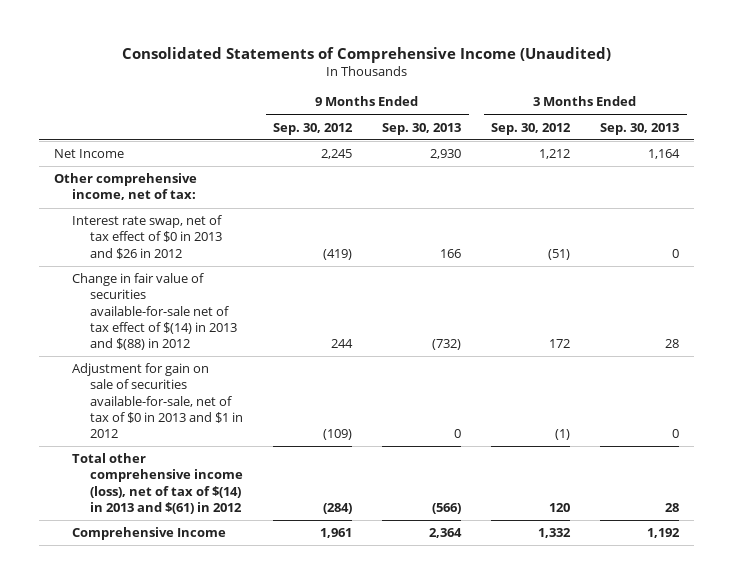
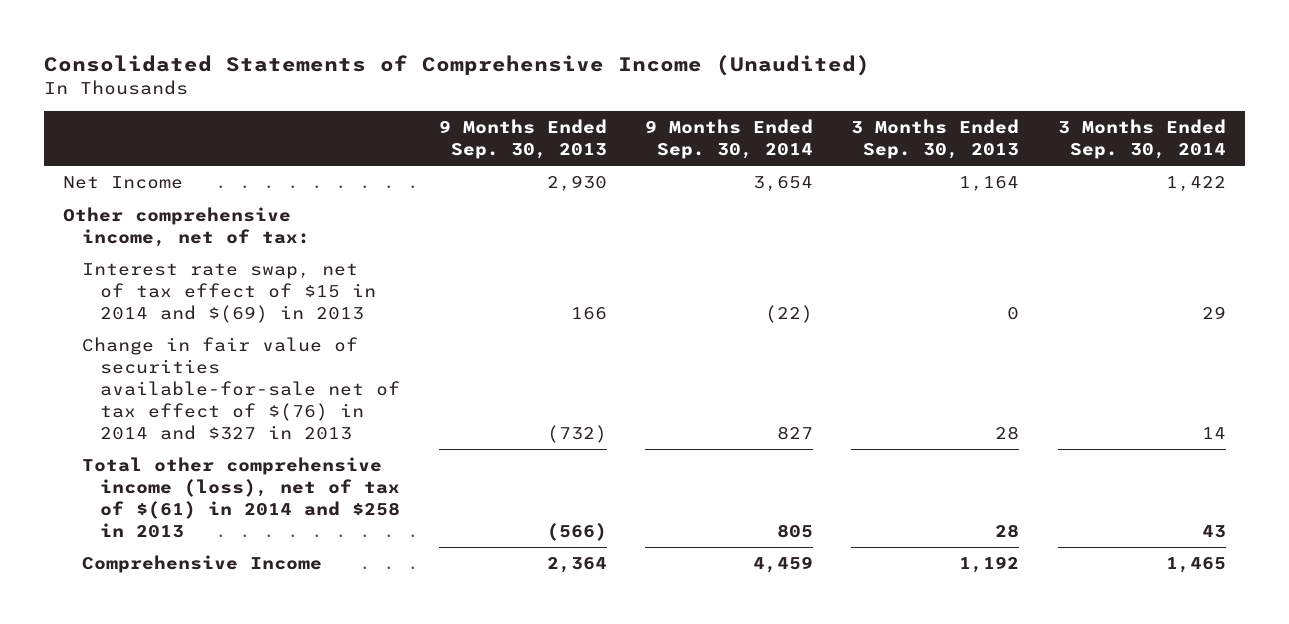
- | 9 Months Ended Sep. 30, 2012 | 9 Months Ended Sep. 30, 2013 | 3 Months Ended Sep. 30, 2012 | 3 Months Ended Sep. 30, 2013
+ | 9 Months Ended Sep. 30, 2013 | 9 Months Ended Sep. 30, 2014 | 3 Months Ended Sep. 30, 2013 | 3 Months Ended Sep. 30, 2014
- Interest rate swap, net of tax effect of $0 in 2013 and $26 in 2012 | (419) | 166 | (51) | 0
- Change in fair value of securities available-for-sale net of tax effect of $(14) in 2013 and $(88) in 2012 | 244 | (732) | 172 | 28
- Adjustment for gain on sale of securities available-for-sale, net of tax of $0 in 2013 and $1 in 2012 | (109) | 0 | (1) | 0
- Total other comprehensive income (loss), net of tax of $(14) in 2013 and $(61) in 2012 | (284) | (566) | 120 | 28
+ Interest rate swap, net of tax effect of $15 in 2014 and $(69) in 2013 | 166 | (22) | 0 | 29
+ Change in fair value of securities available-for-sale net of tax effect of $(76) in 2014 and $327 in 2013 | (732) | 827 | 28 | 14
+ Total other comprehensive income (loss), net of tax of $(61) in 2014 and $258 in 2013 | (566) | 805 | 28 | 43

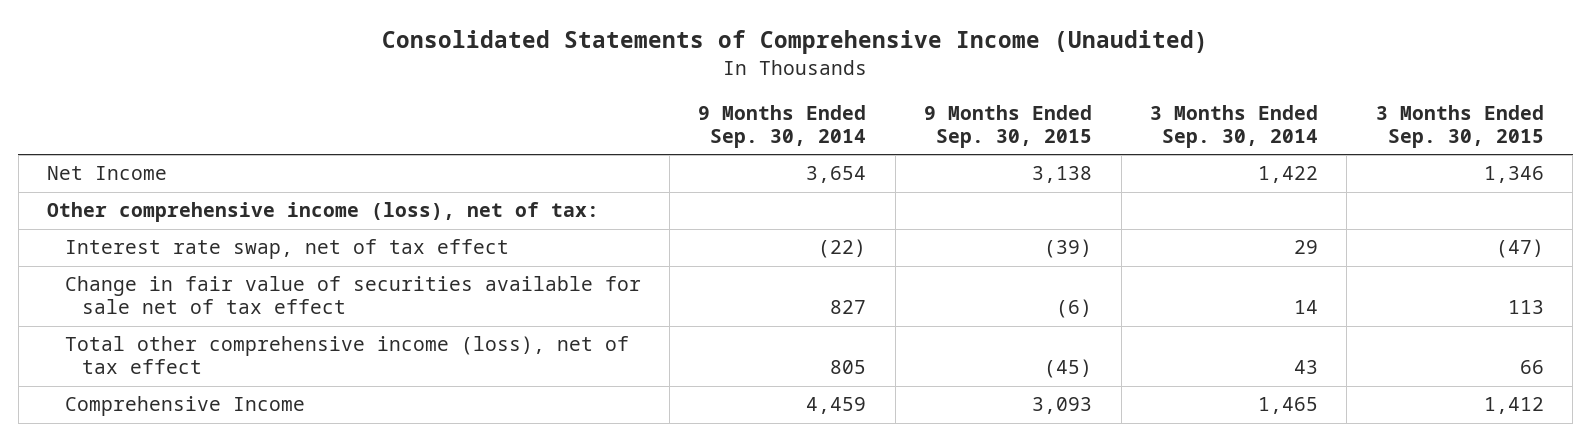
- | 9 Months Ended Sep. 30, 2013 | 9 Months Ended Sep. 30, 2014 | 3 Months Ended Sep. 30, 2013 | 3 Months Ended Sep. 30, 2014
+ | 9 Months Ended Sep. 30, 2014 | 9 Months Ended Sep. 30, 2015 | 3 Months Ended Sep. 30, 2014 | 3 Months Ended Sep. 30, 2015
- Other comprehensive income, net of tax:
- Interest rate swap, net of tax effect of $15 in 2014 and $(69) in 2013 | 166 | (22) | 0 | 29
- Change in fair value of securities available-for-sale net of tax effect of $(76) in 2014 and $327 in 2013 | (732) | 827 | 28 | 14
- Total other comprehensive income (loss), net of tax of $(61) in 2014 and $258 in 2013 | (566) | 805 | 28 | 43
+ Other comprehensive income (loss), net of tax:
+ Interest rate swap, net of tax effect | (22) | (39) | 29 | (47)
+ Change in fair value of securities available for sale net of tax effect | 827 | (6) | 14 | 113
+ Total other comprehensive income (loss), net of tax effect | 805 | (45) | 43 | 66

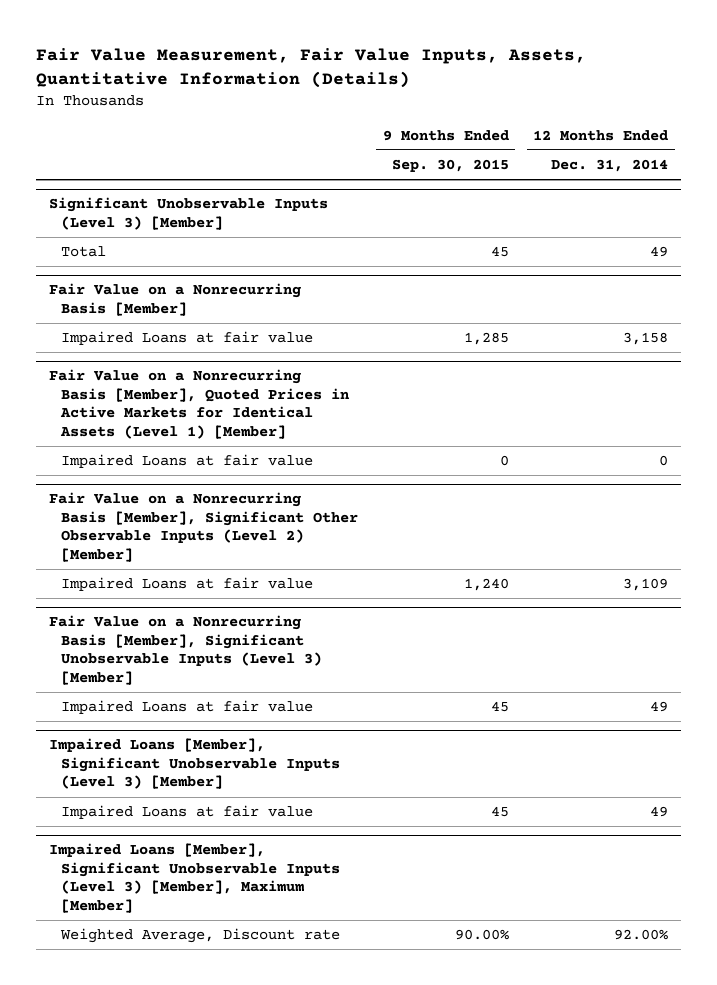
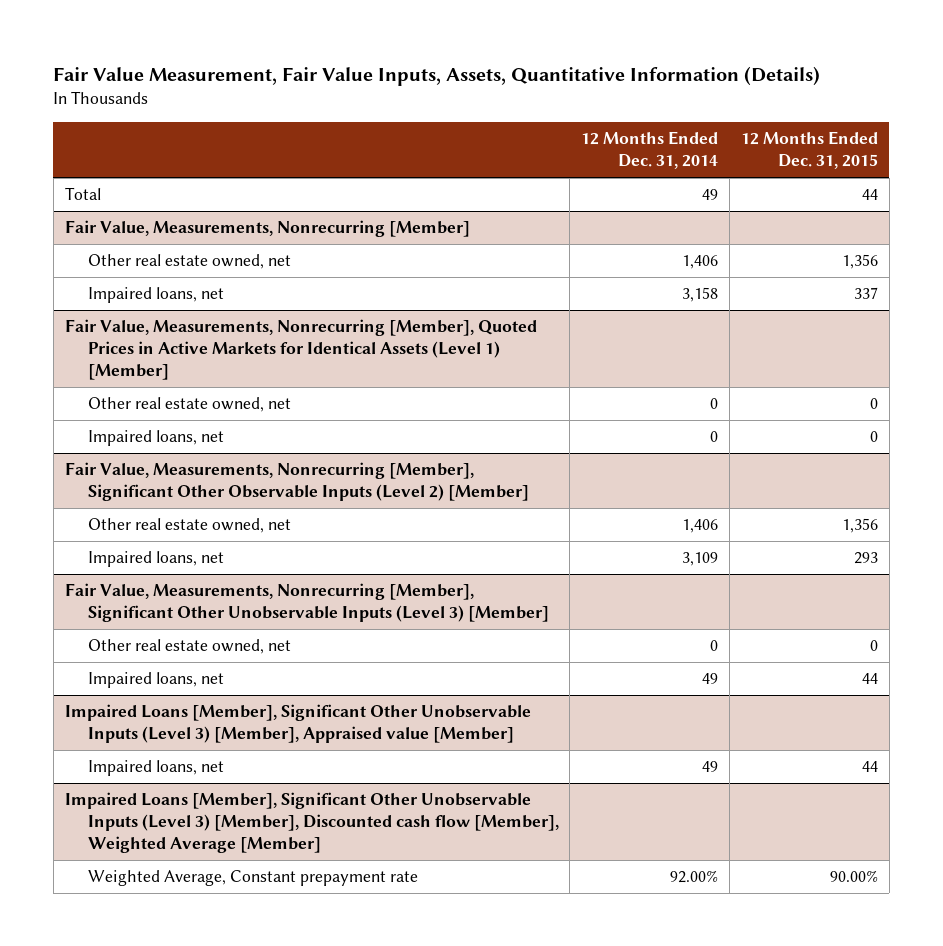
- | 9 Months Ended Sep. 30, 2015 | 12 Months Ended Dec. 31, 2014
+ | 12 Months Ended Dec. 31, 2014 | 12 Months Ended Dec. 31, 2015
- Significant Unobservable Inputs (Level 3) [Member]
- Fair Value on a Nonrecurring Basis [Member]
- Impaired Loans at fair value | 1,285 | 3,158
- Fair Value on a Nonrecurring Basis [Member], Quoted Prices in Active Markets for Identical Assets (Level 1) [Member]
- Impaired Loans at fair value | 0 | 0
- Fair Value on a Nonrecurring Basis [Member], Significant Other Observable Inputs (Level 2) [Member]
- Impaired Loans at fair value | 1,240 | 3,109
- Fair Value on a Nonrecurring Basis [Member], Significant Unobservable Inputs (Level 3) [Member]
- Impaired Loans at fair value | 45 | 49
- Impaired Loans [Member], Significant Unobservable Inputs (Level 3) [Member]
- Impaired Loans at fair value | 45 | 49
- Impaired Loans [Member], Significant Unobservable Inputs (Level 3) [Member], Maximum [Member]
- Weighted Average, Discount rate | 90.00% | 92.00%
+ Fair Value, Measurements, Nonrecurring [Member]
+ Other real estate owned, net | 1,406 | 1,356
+ Impaired loans, net | 3,158 | 337
+ Fair Value, Measurements, Nonrecurring [Member], Quoted Prices in Active Markets for Identical Assets (Level 1) [Member]
+ Other real estate owned, net | 0 | 0
+ Impaired loans, net | 0 | 0
+ Fair Value, Measurements, Nonrecurring [Member], Significant Other Observable Inputs (Level 2) [Member]
+ Other real estate owned, net | 1,406 | 1,356
+ Impaired loans, net | 3,109 | 293
+ Fair Value, Measurements, Nonrecurring [Member], Significant Other Unobservable Inputs (Level 3) [Member]
+ Other real estate owned, net | 0 | 0
+ Impaired loans, net | 49 | 44
+ Impaired Loans [Member], Significant Other Unobservable Inputs (Level 3) [Member], Appraised value [Member]
+ Impaired loans, net | 49 | 44
+ Impaired Loans [Member], Significant Other Unobservable Inputs (Level 3) [Member], Discounted cash flow [Member], Weighted Average [Member]
+ Weighted Average, Constant prepayment rate | 92.00% | 90.00%

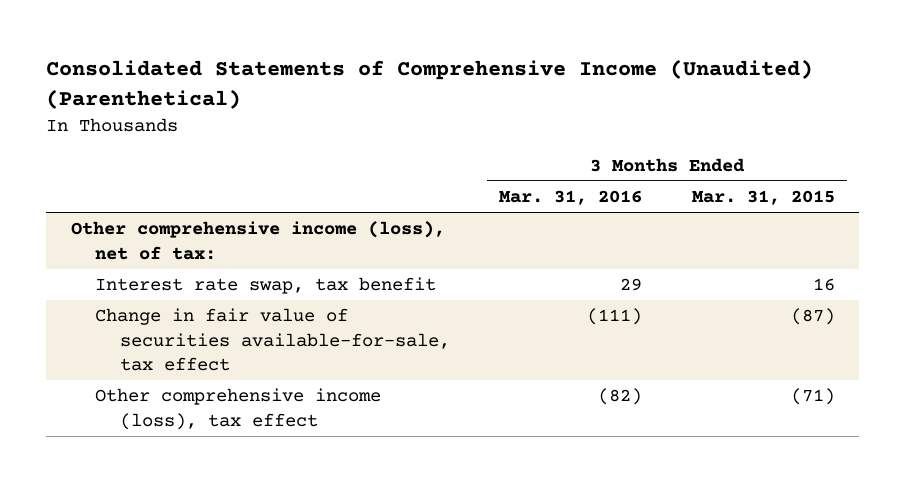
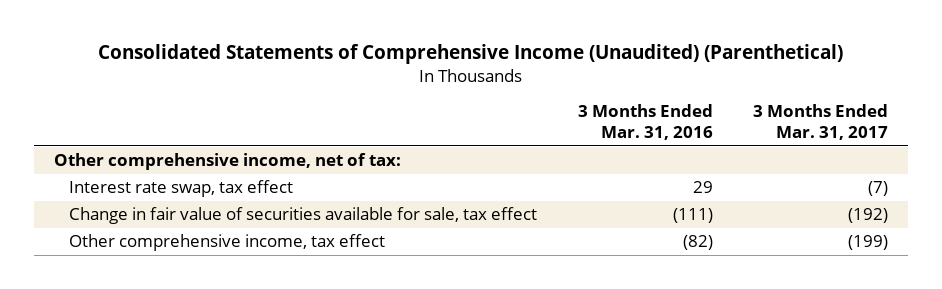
- | 3 Months Ended Mar. 31, 2016 | 3 Months Ended Mar. 31, 2015
+ | 3 Months Ended Mar. 31, 2016 | 3 Months Ended Mar. 31, 2017
- Other comprehensive income (loss), net of tax:
- Interest rate swap, tax benefit | 29 | 16
- Change in fair value of securities available-for-sale, tax effect | (111) | (87)
- Other comprehensive income (loss), tax effect | (82) | (71)
+ Other comprehensive income, net of tax:
+ Interest rate swap, tax effect | 29 | (7)
+ Change in fair value of securities available for sale, tax effect | (111) | (192)
+ Other comprehensive income, tax effect | (82) | (199)

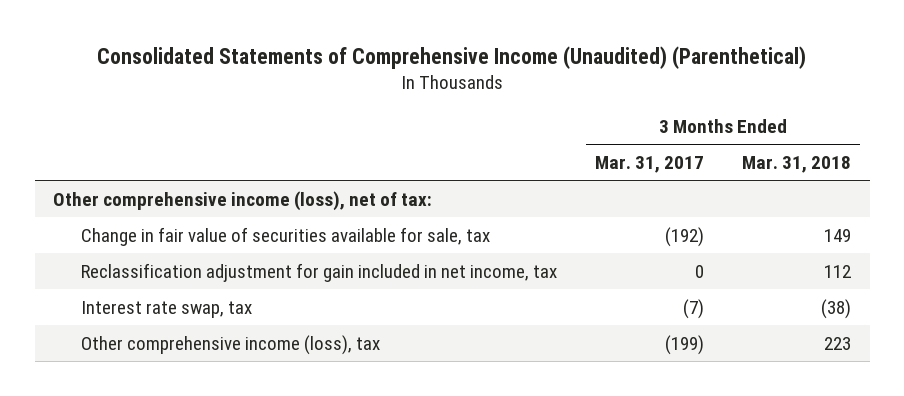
- | 3 Months Ended Mar. 31, 2016 | 3 Months Ended Mar. 31, 2017
+ | 3 Months Ended Mar. 31, 2017 | 3 Months Ended Mar. 31, 2018
- Other comprehensive income, net of tax:
- Interest rate swap, tax effect | 29 | (7)
- Change in fair value of securities available for sale, tax effect | (111) | (192)
- Other comprehensive income, tax effect | (82) | (199)
+ Other comprehensive income (loss), net of tax:
+ Change in fair value of securities available for sale, tax | (192) | 149
+ Reclassification adjustment for gain included in net income, tax | 0 | 112
+ Interest rate swap, tax | (7) | (38)
+ Other comprehensive income (loss), tax | (199) | 223

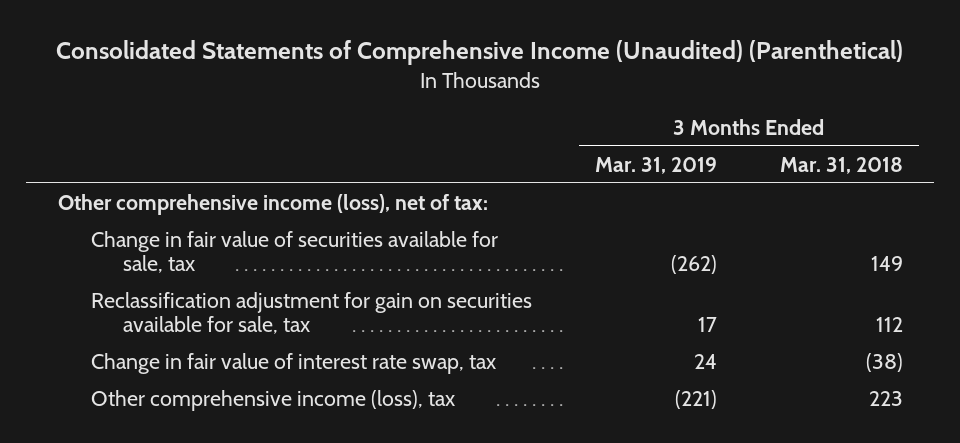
- | 3 Months Ended Mar. 31, 2017 | 3 Months Ended Mar. 31, 2018
+ | 3 Months Ended Mar. 31, 2019 | 3 Months Ended Mar. 31, 2018
- Reclassification adjustment for gain included in net income, tax | 0 | 112
- Interest rate swap, tax | (7) | (38)
+ Reclassification adjustment for gain on securities available for sale, tax | 17 | 112
+ Change in fair value of interest rate swap, tax | 24 | (38)

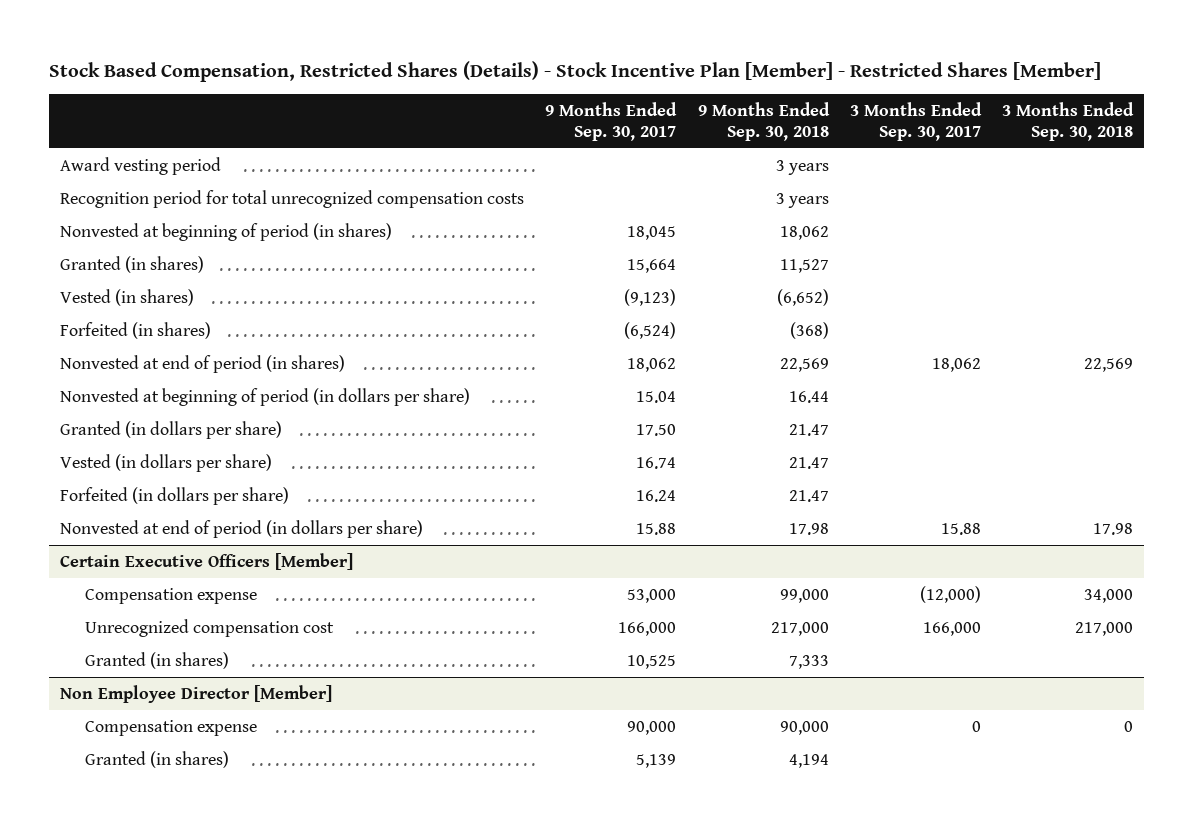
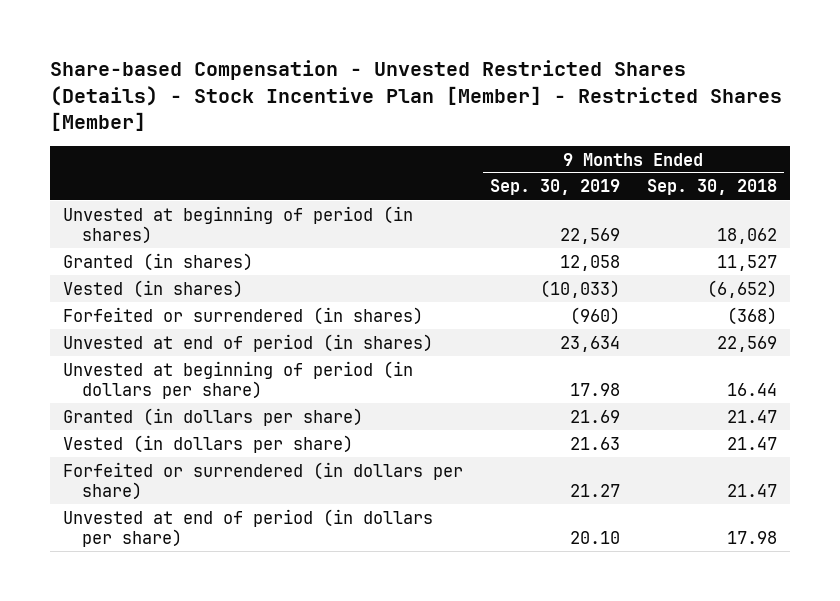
- Stock Based Compensation, Restricted Shares (Details) - Stock Incentive Plan [Member] - Restricted Shares [Member]
+ Share-based Compensation - Unvested Restricted Shares (Details) - Stock Incentive Plan [Member] - Restricted Shares [Member]
- | 9 Months Ended Sep. 30, 2017 | 9 Months Ended Sep. 30, 2018 | 3 Months Ended Sep. 30, 2017 | 3 Months Ended Sep. 30, 2018
+ | 9 Months Ended Sep. 30, 2019 | 9 Months Ended Sep. 30, 2018
- Award vesting period | | 3 years | |
- Recognition period for total unrecognized compensation costs | | 3 years | |
- Nonvested at beginning of period (in shares) | 18,045 | 18,062 | |
+ Unvested at beginning of period (in shares) | 22,569 | 18,062
- Forfeited (in shares) | (6,524) | (368) | |
- Nonvested at end of period (in shares) | 18,062 | 22,569 | 18,062 | 22,569
- Nonvested at beginning of period (in dollars per share) | 15.04 | 16.44 | |
+ Forfeited or surrendered (in shares) | (960) | (368)
+ Unvested at end of period (in shares) | 23,634 | 22,569
+ Unvested at beginning of period (in dollars per share) | 17.98 | 16.44
- Forfeited (in dollars per share) | 16.24 | 21.47 | |
- Nonvested at end of period (in dollars per share) | 15.88 | 17.98 | 15.88 | 17.98
- Certain Executive Officers [Member]
- Compensation expense | 53,000 | 99,000 | (12,000) | 34,000
- Unrecognized compensation cost | 166,000 | 217,000 | 166,000 | 217,000
- Granted (in shares) | 10,525 | 7,333 | |
- Non Employee Director [Member]
- Compensation expense | 90,000 | 90,000 | 0 | 0
- Granted (in shares) | 5,139 | 4,194 | |
+ Forfeited or surrendered (in dollars per share) | 21.27 | 21.47
+ Unvested at end of period (in dollars per share) | 20.10 | 17.98

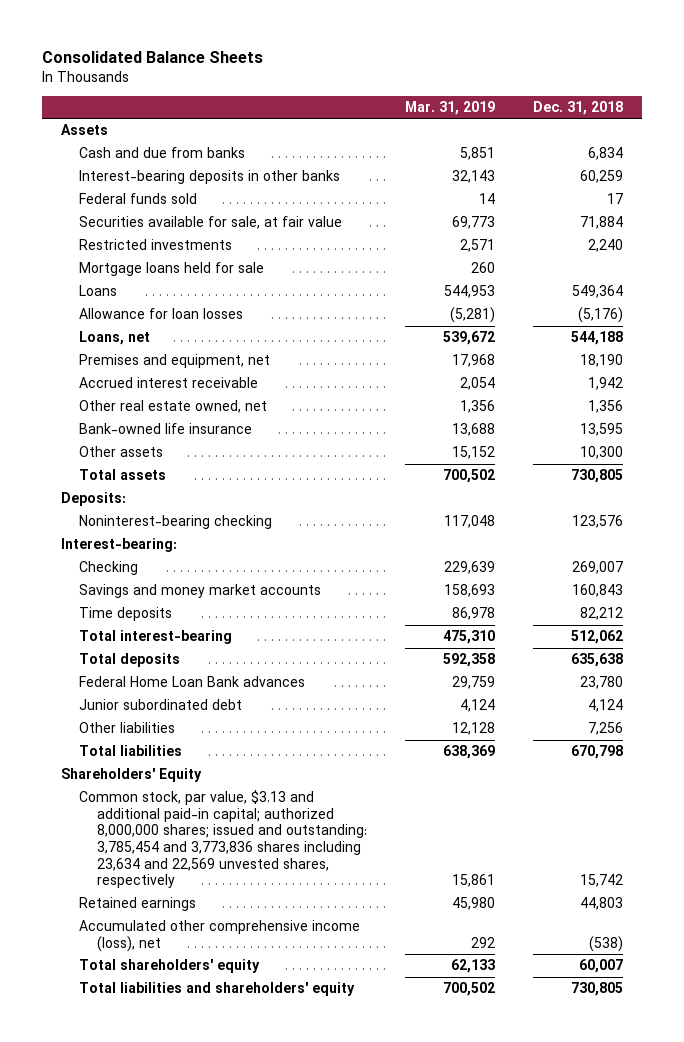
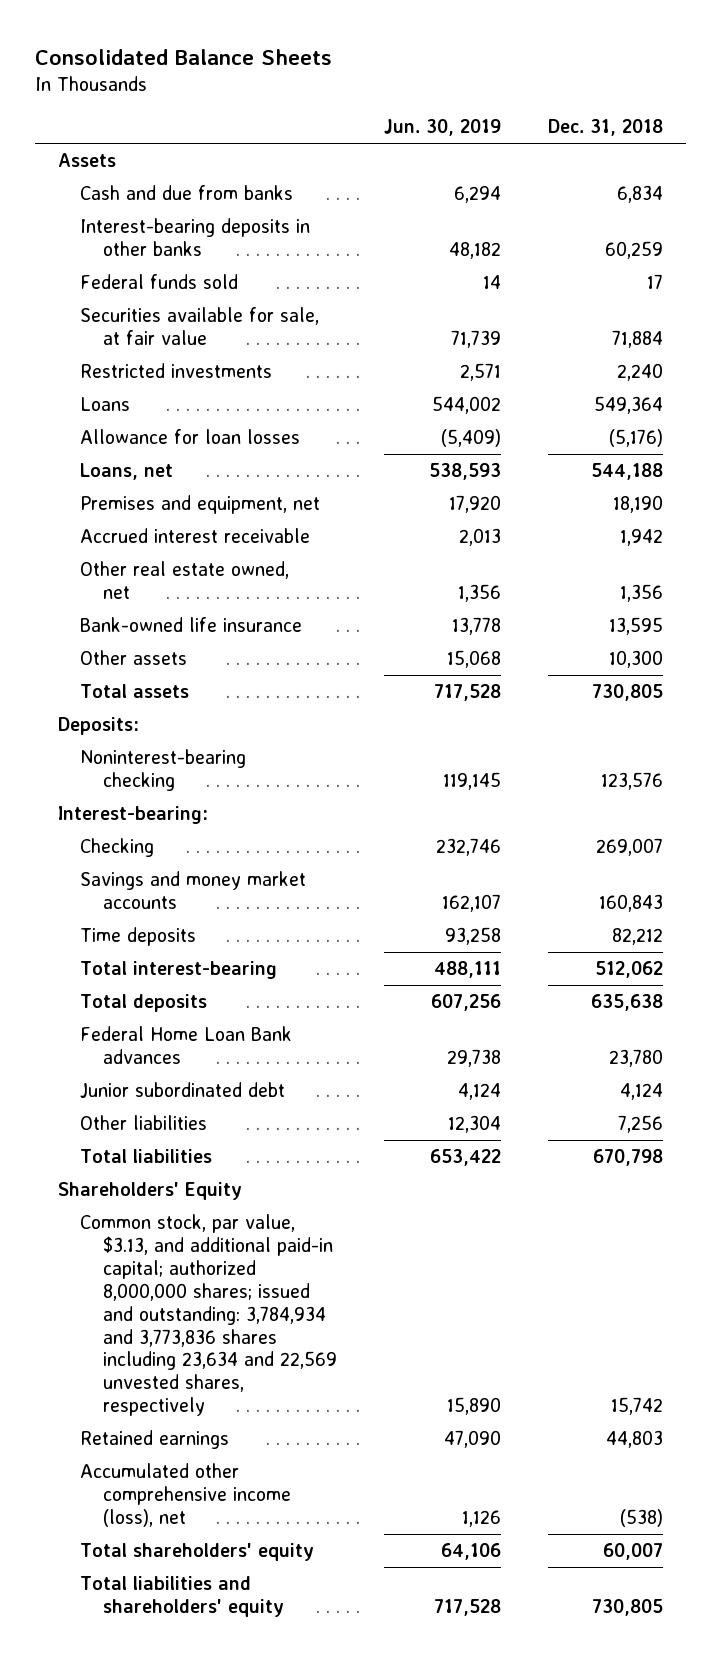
- | Mar. 31, 2019 | Dec. 31, 2018
+ | Jun. 30, 2019 | Dec. 31, 2018
- Mortgage loans held for sale | 260 |
- Common stock, par value, $3.13 and additional paid-in capital; authorized 8,000,000 shares; issued and outstanding: 3,785,454 and 3,773,836 shares including 23,634 and 22,569 unvested shares, respectively | 15,861 | 15,742
+ Common stock, par value, $3.13, and additional paid-in capital; authorized 8,000,000 shares; issued and outstanding: 3,784,934 and 3,773,836 shares including 23,634 and 22,569 unvested shares, respectively | 15,890 | 15,742

